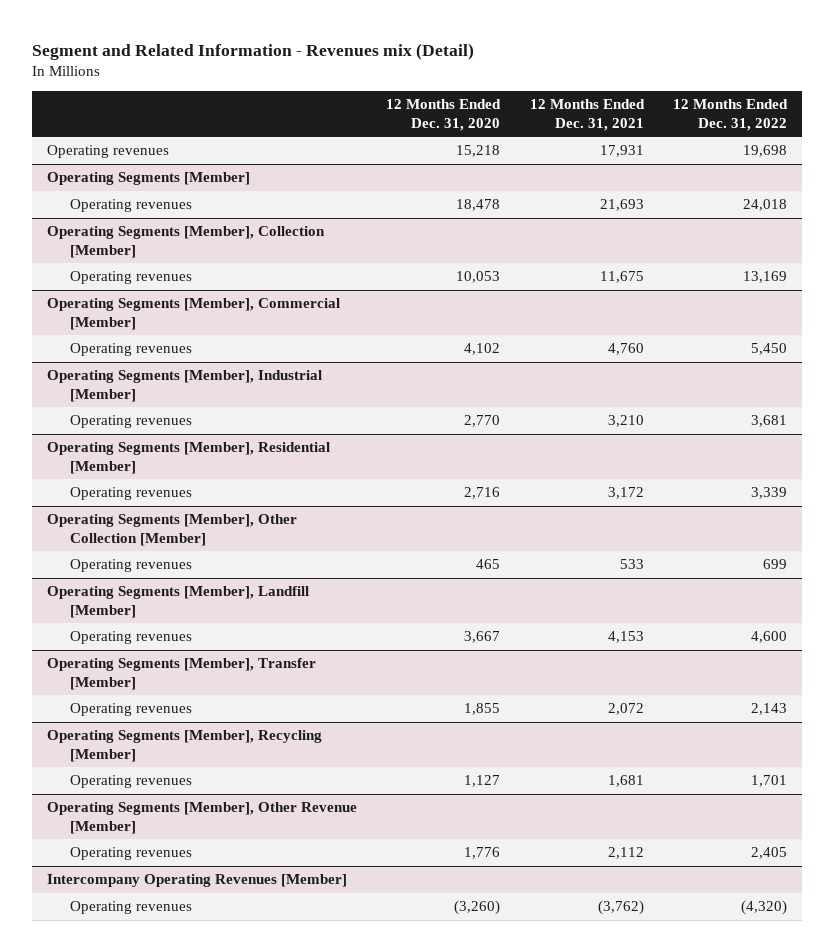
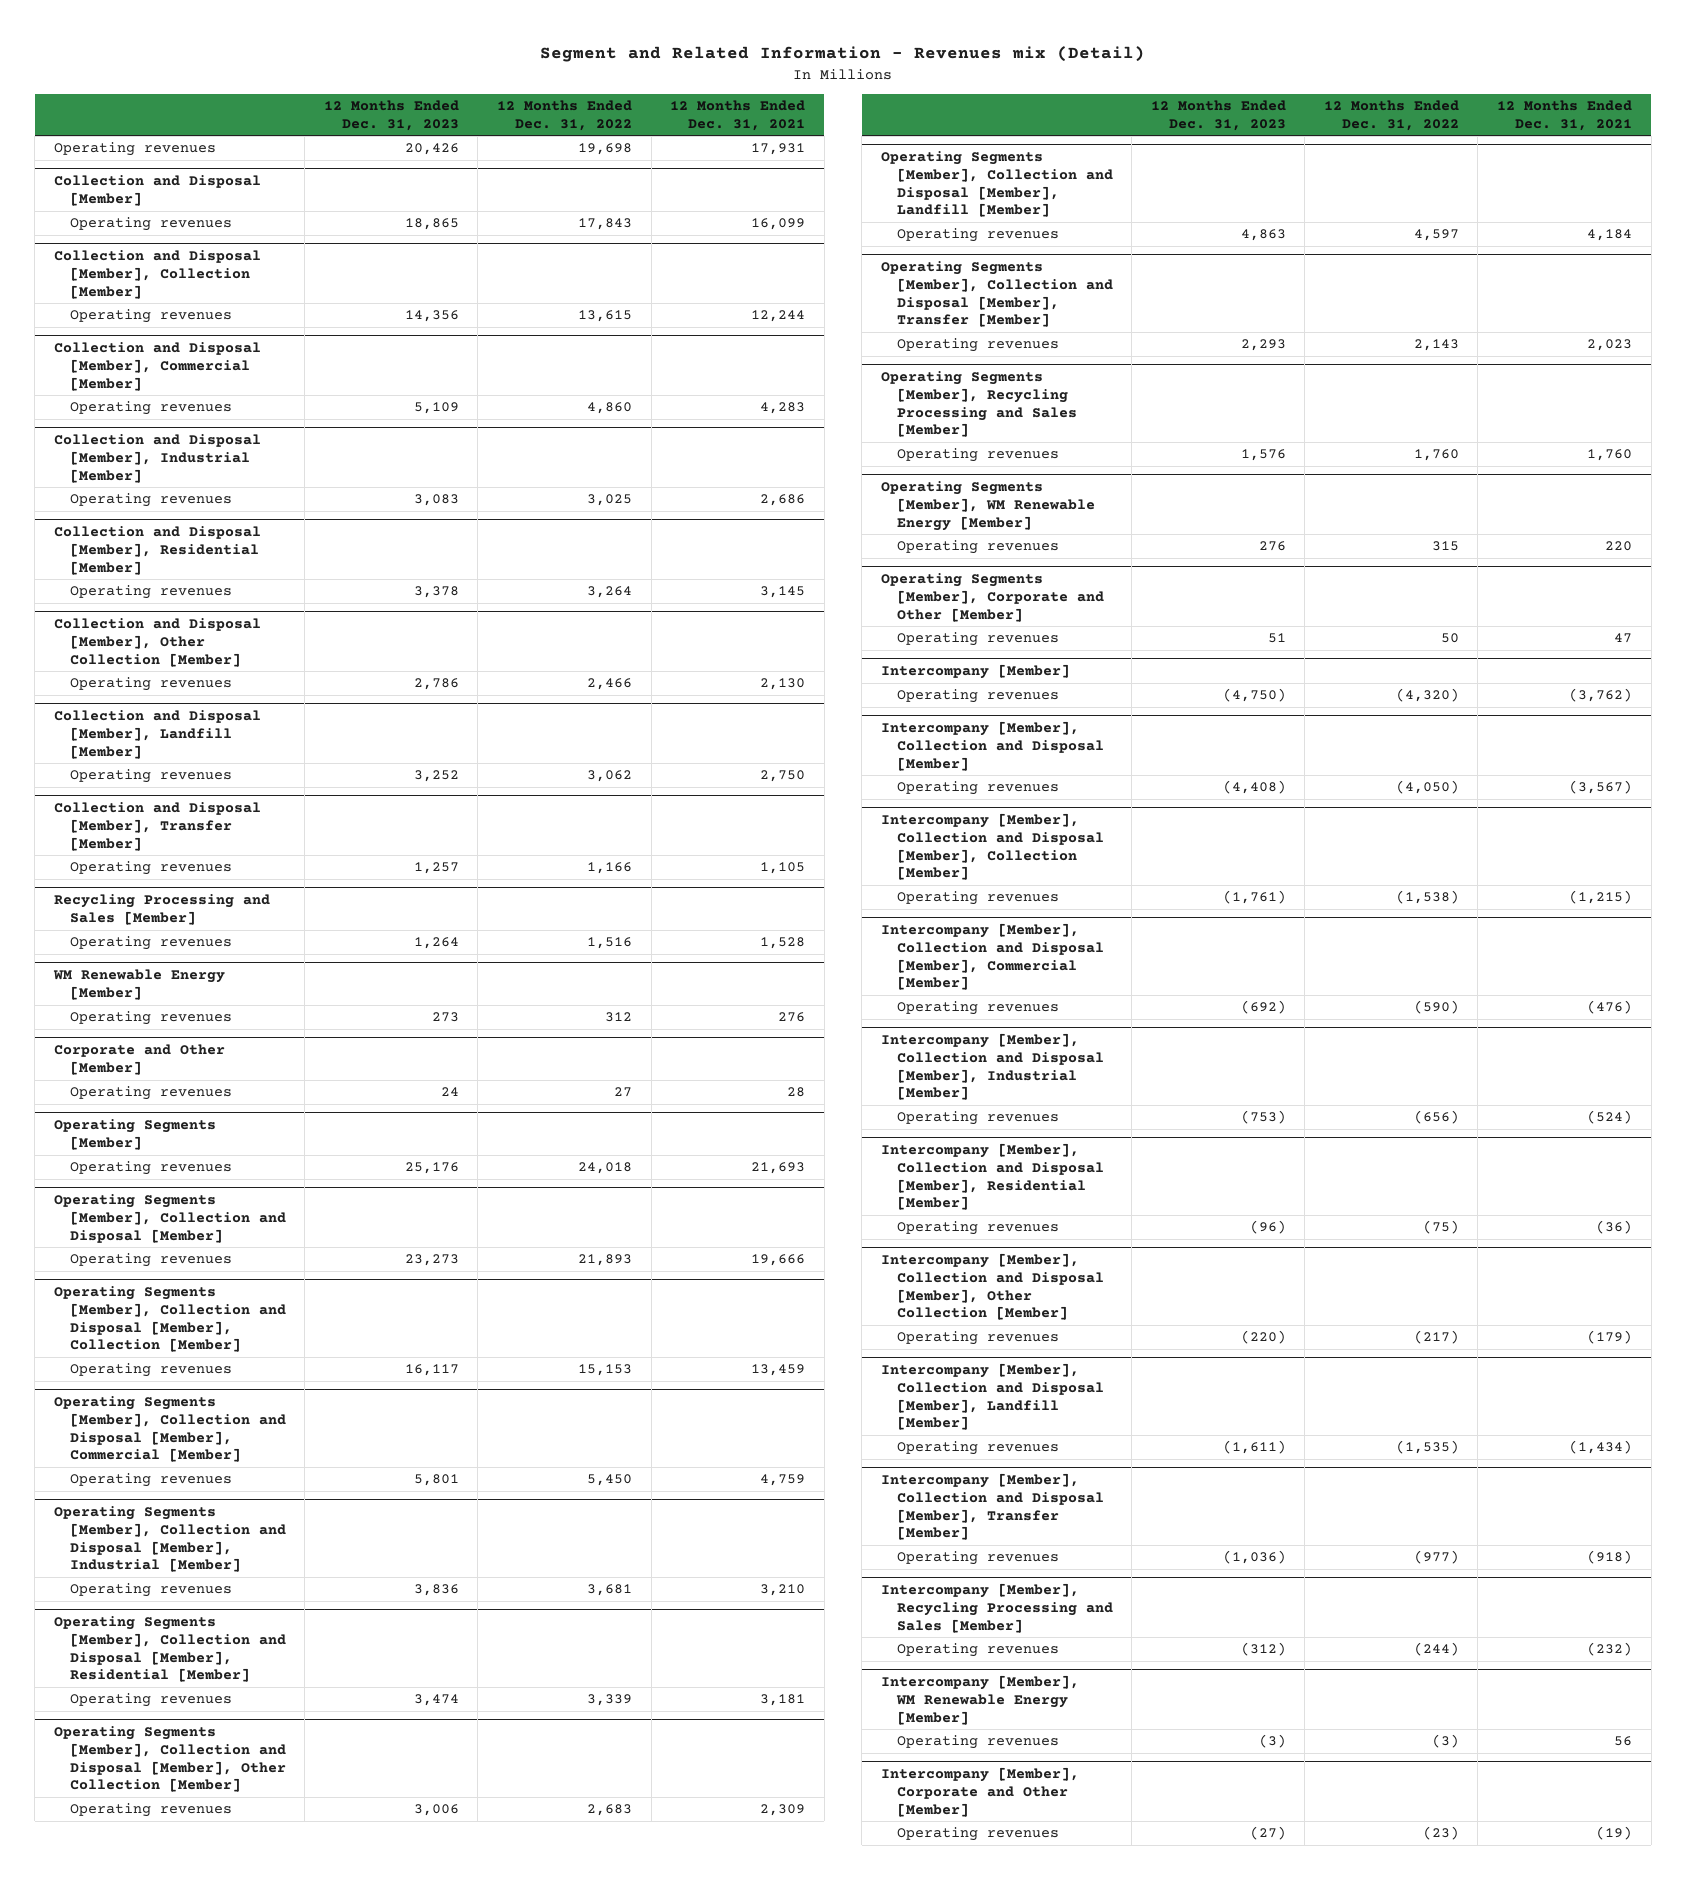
- | 12 Months Ended Dec. 31, 2020 | 12 Months Ended Dec. 31, 2021 | 12 Months Ended Dec. 31, 2022
+ | 12 Months Ended Dec. 31, 2023 | 12 Months Ended Dec. 31, 2022 | 12 Months Ended Dec. 31, 2021
+ Collection and Disposal [Member]
+ Operating revenues | 18,865 | 17,843 | 16,099
+ Collection and Disposal [Member], Collection [Member]
+ Operating revenues | 14,356 | 13,615 | 12,244
+ Collection and Disposal [Member], Commercial [Member]
+ Operating revenues | 5,109 | 4,860 | 4,283
+ Collection and Disposal [Member], Industrial [Member]
+ Operating revenues | 3,083 | 3,025 | 2,686
+ Collection and Disposal [Member], Residential [Member]
+ Operating revenues | 3,378 | 3,264 | 3,145
+ Collection and Disposal [Member], Other Collection [Member]
+ Operating revenues | 2,786 | 2,466 | 2,130
+ Collection and Disposal [Member], Landfill [Member]
+ Operating revenues | 3,252 | 3,062 | 2,750
+ Collection and Disposal [Member], Transfer [Member]
+ Operating revenues | 1,257 | 1,166 | 1,105
+ Recycling Processing and Sales [Member]
+ Operating revenues | 1,264 | 1,516 | 1,528
+ WM Renewable Energy [Member]
+ Operating revenues | 273 | 312 | 276
+ Corporate and Other [Member]
+ Operating revenues | 24 | 27 | 28
- Operating Segments [Member], Collection [Member]
- Operating revenues | 10,053 | 11,675 | 13,169
- Operating Segments [Member], Commercial [Member]
- Operating revenues | 4,102 | 4,760 | 5,450
- Operating Segments [Member], Industrial [Member]
+ Operating Segments [Member], Collection and Disposal [Member]
+ Operating revenues | 23,273 | 21,893 | 19,666
+ Operating Segments [Member], Collection and Disposal [Member], Collection [Member]
+ Operating revenues | 16,117 | 15,153 | 13,459
+ Operating Segments [Member], Collection and Disposal [Member], Commercial [Member]
+ Operating revenues | 5,801 | 5,450 | 4,759
+ Operating Segments [Member], Collection and Disposal [Member], Industrial [Member]
- Operating Segments [Member], Residential [Member]
- Operating revenues | 2,716 | 3,172 | 3,339
- Operating Segments [Member], Other Collection [Member]
- Operating revenues | 465 | 533 | 699
- Operating Segments [Member], Landfill [Member]
- Operating revenues | 3,667 | 4,153 | 4,600
- Operating Segments [Member], Transfer [Member]
- Operating revenues | 1,855 | 2,072 | 2,143
- Operating Segments [Member], Recycling [Member]
- Operating revenues | 1,127 | 1,681 | 1,701
- Operating Segments [Member], Other Revenue [Member]
- Operating revenues | 1,776 | 2,112 | 2,405
- Intercompany Operating Revenues [Member]
+ Operating Segments [Member], Collection and Disposal [Member], Residential [Member]
+ Operating revenues | 3,474 | 3,339 | 3,181
+ Operating Segments [Member], Collection and Disposal [Member], Other Collection [Member]
+ Operating revenues | 3,006 | 2,683 | 2,309
+ Operating Segments [Member], Collection and Disposal [Member], Landfill [Member]
+ Operating revenues | 4,863 | 4,597 | 4,184
+ Operating Segments [Member], Collection and Disposal [Member], Transfer [Member]
+ Operating revenues | 2,293 | 2,143 | 2,023
+ Operating Segments [Member], Recycling Processing and Sales [Member]
+ Operating revenues | 1,576 | 1,760 | 1,760
+ Operating Segments [Member], WM Renewable Energy [Member]
+ Operating revenues | 276 | 315 | 220
+ Operating Segments [Member], Corporate and Other [Member]
+ Operating revenues | 51 | 50 | 47
+ Intercompany [Member]
+ Intercompany [Member], Collection and Disposal [Member]
+ Operating revenues | (4,408) | (4,050) | (3,567)
+ Intercompany [Member], Collection and Disposal [Member], Collection [Member]
+ Operating revenues | (1,761) | (1,538) | (1,215)
+ Intercompany [Member], Collection and Disposal [Member], Commercial [Member]
+ Operating revenues | (692) | (590) | (476)
+ Intercompany [Member], Collection and Disposal [Member], Industrial [Member]
+ Operating revenues | (753) | (656) | (524)
+ Intercompany [Member], Collection and Disposal [Member], Residential [Member]
+ Operating revenues | (96) | (75) | (36)
+ Intercompany [Member], Collection and Disposal [Member], Other Collection [Member]
+ Operating revenues | (220) | (217) | (179)
+ Intercompany [Member], Collection and Disposal [Member], Landfill [Member]
+ Operating revenues | (1,611) | (1,535) | (1,434)
+ Intercompany [Member], Collection and Disposal [Member], Transfer [Member]
+ Operating revenues | (1,036) | (977) | (918)
+ Intercompany [Member], Recycling Processing and Sales [Member]
+ Operating revenues | (312) | (244) | (232)
+ Intercompany [Member], WM Renewable Energy [Member]
+ Operating revenues | (3) | (3) | 56
+ Intercompany [Member], Corporate and Other [Member]
+ Operating revenues | (27) | (23) | (19)

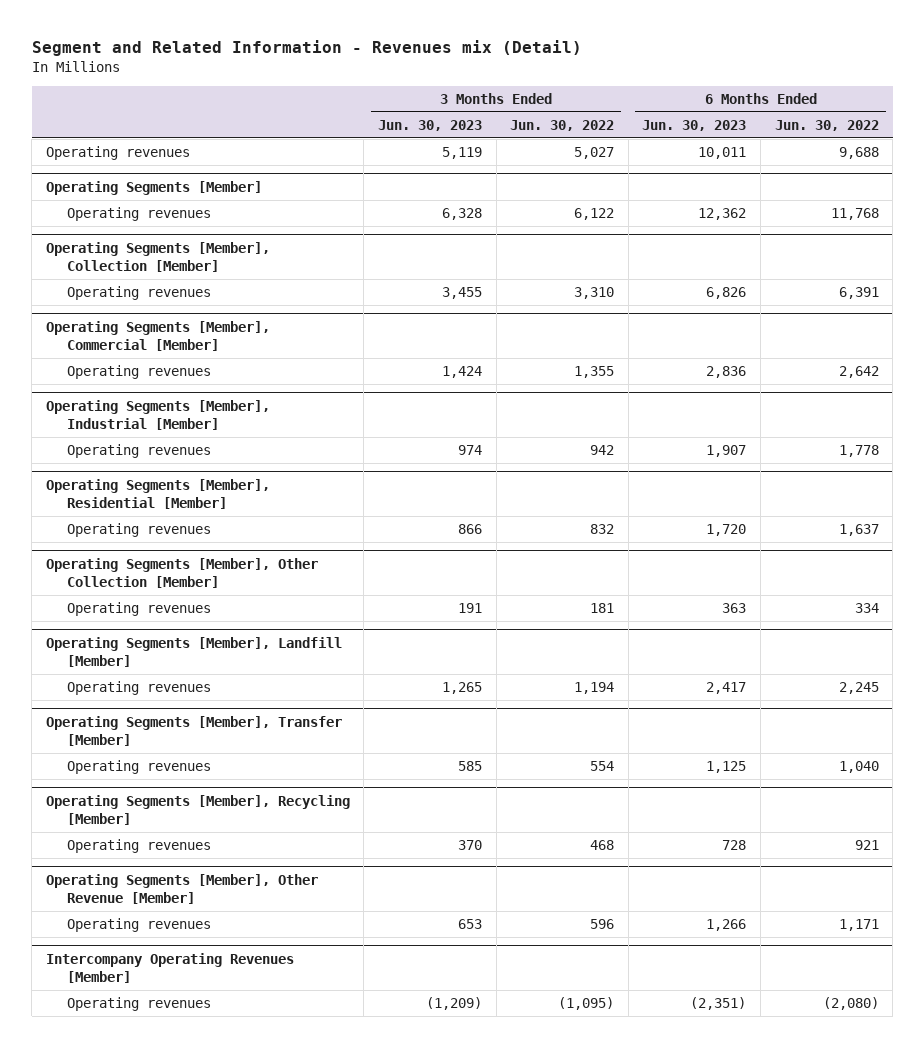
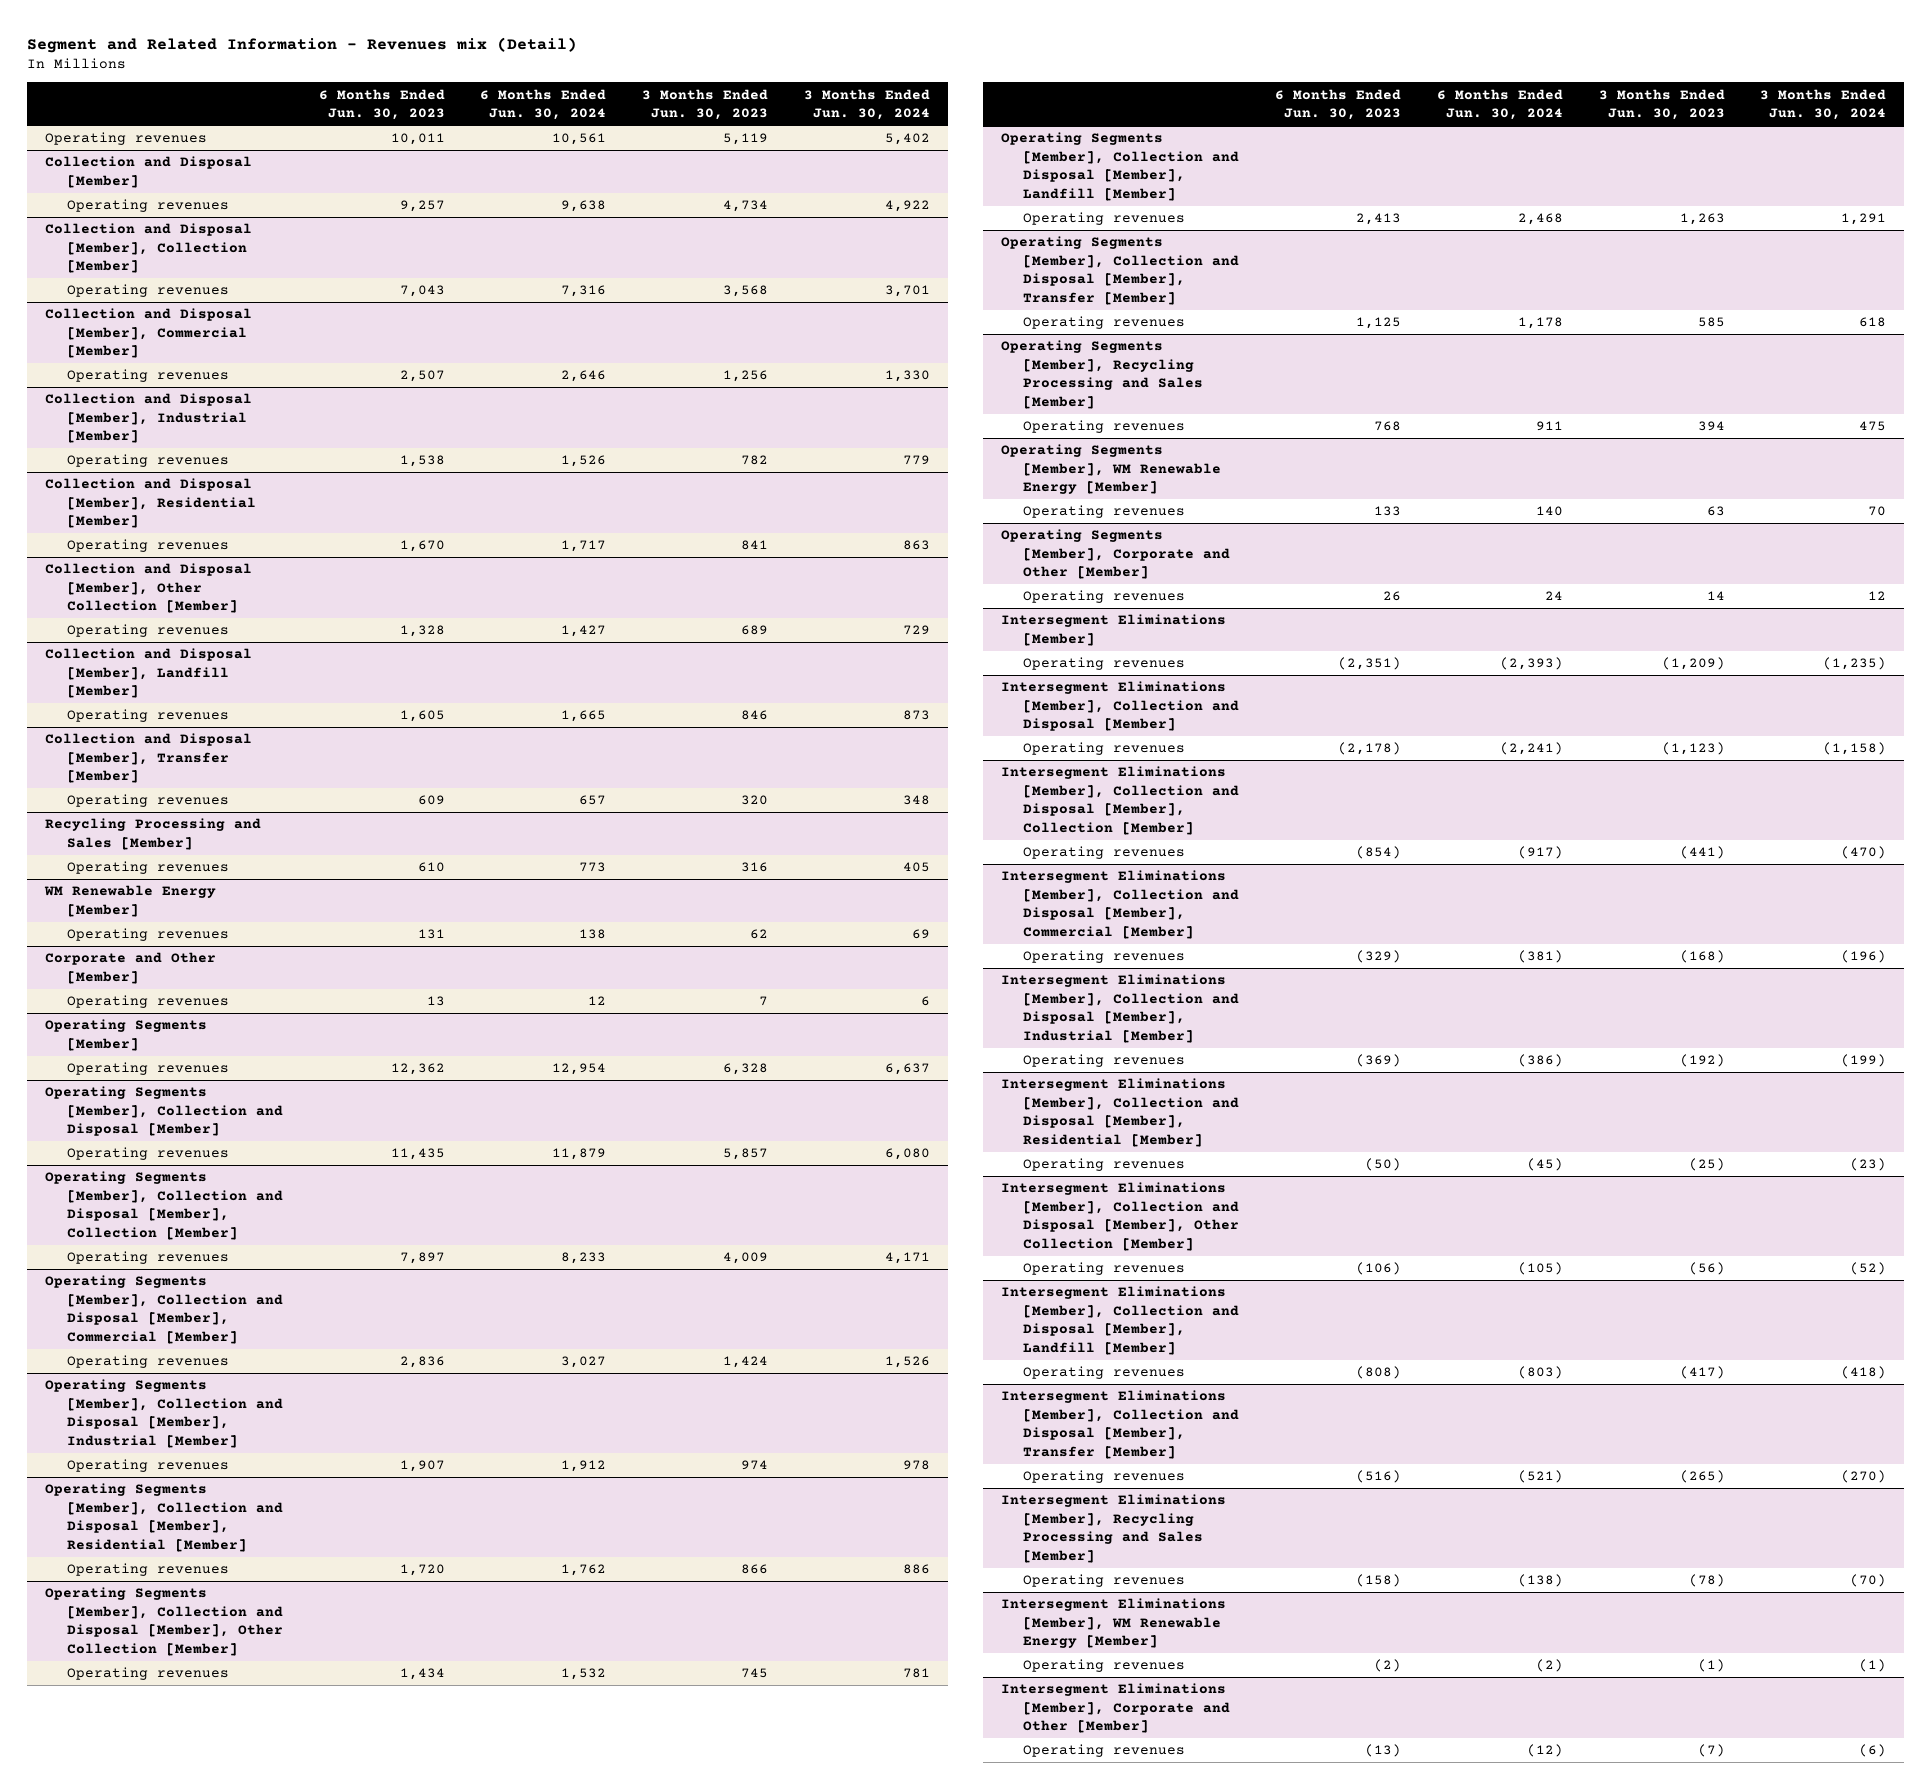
- | 3 Months Ended Jun. 30, 2023 | 3 Months Ended Jun. 30, 2022 | 6 Months Ended Jun. 30, 2023 | 6 Months Ended Jun. 30, 2022
+ | 6 Months Ended Jun. 30, 2023 | 6 Months Ended Jun. 30, 2024 | 3 Months Ended Jun. 30, 2023 | 3 Months Ended Jun. 30, 2024
+ Collection and Disposal [Member]
+ Operating revenues | 9,257 | 9,638 | 4,734 | 4,922
+ Collection and Disposal [Member], Collection [Member]
+ Operating revenues | 7,043 | 7,316 | 3,568 | 3,701
+ Collection and Disposal [Member], Commercial [Member]
+ Operating revenues | 2,507 | 2,646 | 1,256 | 1,330
+ Collection and Disposal [Member], Industrial [Member]
+ Operating revenues | 1,538 | 1,526 | 782 | 779
+ Collection and Disposal [Member], Residential [Member]
+ Operating revenues | 1,670 | 1,717 | 841 | 863
+ Collection and Disposal [Member], Other Collection [Member]
+ Operating revenues | 1,328 | 1,427 | 689 | 729
+ Collection and Disposal [Member], Landfill [Member]
+ Operating revenues | 1,605 | 1,665 | 846 | 873
+ Collection and Disposal [Member], Transfer [Member]
+ Operating revenues | 609 | 657 | 320 | 348
+ Recycling Processing and Sales [Member]
+ Operating revenues | 610 | 773 | 316 | 405
+ WM Renewable Energy [Member]
+ Operating revenues | 131 | 138 | 62 | 69
+ Corporate and Other [Member]
+ Operating revenues | 13 | 12 | 7 | 6
- Operating Segments [Member], Collection [Member]
- Operating revenues | 3,455 | 3,310 | 6,826 | 6,391
- Operating Segments [Member], Commercial [Member]
+ Operating Segments [Member], Collection and Disposal [Member]
+ Operating revenues | 11,435 | 11,879 | 5,857 | 6,080
+ Operating Segments [Member], Collection and Disposal [Member], Collection [Member]
+ Operating revenues | 7,897 | 8,233 | 4,009 | 4,171
+ Operating Segments [Member], Collection and Disposal [Member], Commercial [Member]
- Operating Segments [Member], Industrial [Member]
+ Operating Segments [Member], Collection and Disposal [Member], Industrial [Member]
- Operating Segments [Member], Residential [Member]
+ Operating Segments [Member], Collection and Disposal [Member], Residential [Member]
- Operating Segments [Member], Other Collection [Member]
- Operating revenues | 191 | 181 | 363 | 334
- Operating Segments [Member], Landfill [Member]
- Operating revenues | 1,265 | 1,194 | 2,417 | 2,245
- Operating Segments [Member], Transfer [Member]
+ Operating Segments [Member], Collection and Disposal [Member], Other Collection [Member]
+ Operating revenues | 1,434 | 1,532 | 745 | 781
+ Operating Segments [Member], Collection and Disposal [Member], Landfill [Member]
+ Operating revenues | 2,413 | 2,468 | 1,263 | 1,291
+ Operating Segments [Member], Collection and Disposal [Member], Transfer [Member]
- Operating Segments [Member], Recycling [Member]
- Operating revenues | 370 | 468 | 728 | 921
- Operating Segments [Member], Other Revenue [Member]
- Operating revenues | 653 | 596 | 1,266 | 1,171
- Intercompany Operating Revenues [Member]
+ Operating Segments [Member], Recycling Processing and Sales [Member]
+ Operating revenues | 768 | 911 | 394 | 475
+ Operating Segments [Member], WM Renewable Energy [Member]
+ Operating revenues | 133 | 140 | 63 | 70
+ Operating Segments [Member], Corporate and Other [Member]
+ Operating revenues | 26 | 24 | 14 | 12
+ Intersegment Eliminations [Member]
+ Intersegment Eliminations [Member], Collection and Disposal [Member]
+ Operating revenues | (2,178) | (2,241) | (1,123) | (1,158)
+ Intersegment Eliminations [Member], Collection and Disposal [Member], Collection [Member]
+ Operating revenues | (854) | (917) | (441) | (470)
+ Intersegment Eliminations [Member], Collection and Disposal [Member], Commercial [Member]
+ Operating revenues | (329) | (381) | (168) | (196)
+ Intersegment Eliminations [Member], Collection and Disposal [Member], Industrial [Member]
+ Operating revenues | (369) | (386) | (192) | (199)
+ Intersegment Eliminations [Member], Collection and Disposal [Member], Residential [Member]
+ Operating revenues | (50) | (45) | (25) | (23)
+ Intersegment Eliminations [Member], Collection and Disposal [Member], Other Collection [Member]
+ Operating revenues | (106) | (105) | (56) | (52)
+ Intersegment Eliminations [Member], Collection and Disposal [Member], Landfill [Member]
+ Operating revenues | (808) | (803) | (417) | (418)
+ Intersegment Eliminations [Member], Collection and Disposal [Member], Transfer [Member]
+ Operating revenues | (516) | (521) | (265) | (270)
+ Intersegment Eliminations [Member], Recycling Processing and Sales [Member]
+ Operating revenues | (158) | (138) | (78) | (70)
+ Intersegment Eliminations [Member], WM Renewable Energy [Member]
+ Operating revenues | (2) | (2) | (1) | (1)
+ Intersegment Eliminations [Member], Corporate and Other [Member]
+ Operating revenues | (13) | (12) | (7) | (6)

